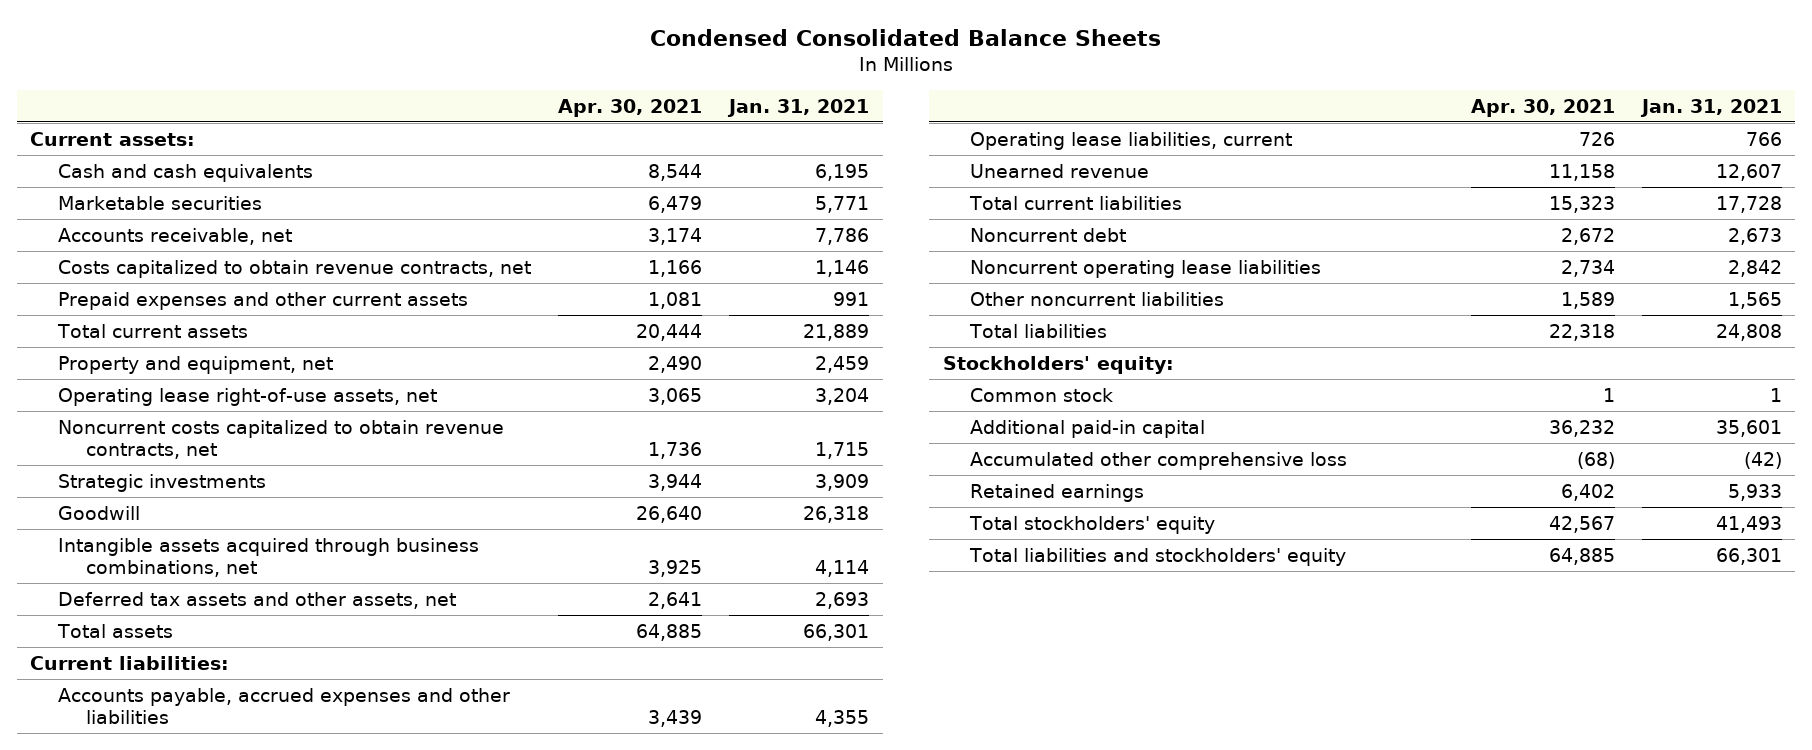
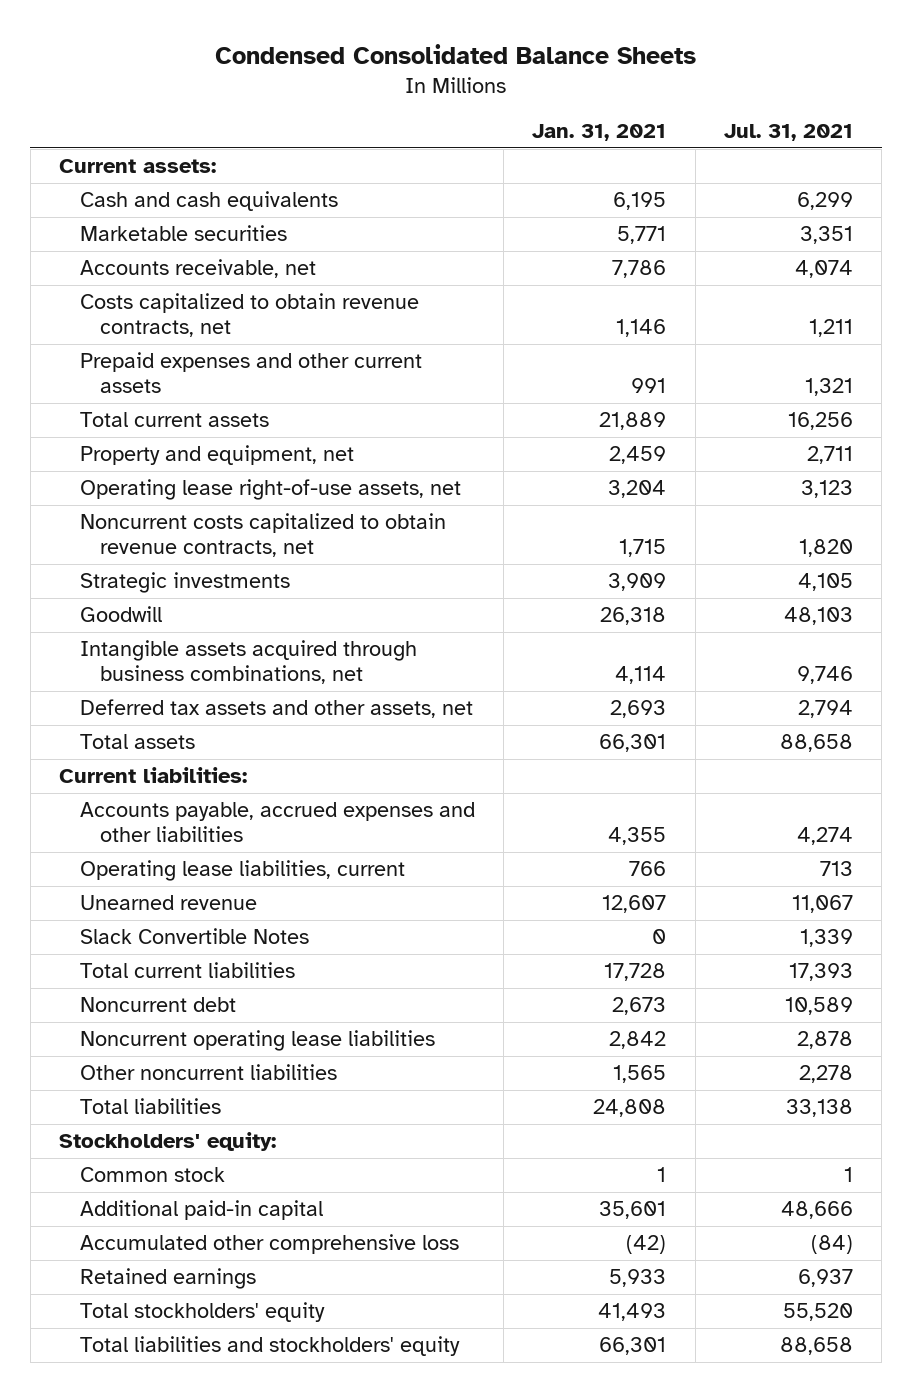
- | Apr. 30, 2021 | Jan. 31, 2021
+ | Jan. 31, 2021 | Jul. 31, 2021
+ Slack Convertible Notes | 0 | 1,339

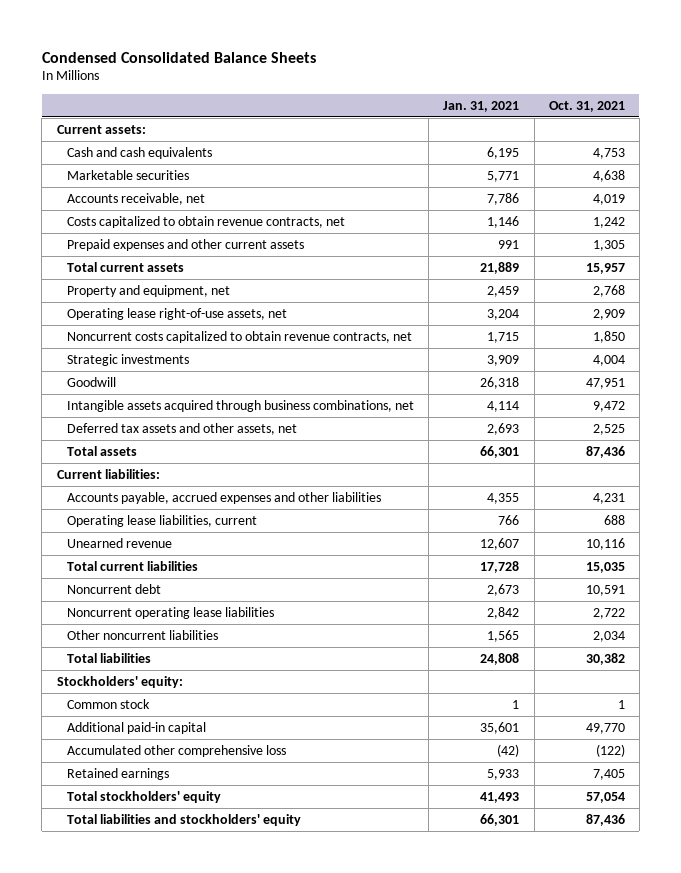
- | Jan. 31, 2021 | Jul. 31, 2021
+ | Jan. 31, 2021 | Oct. 31, 2021
- Slack Convertible Notes | 0 | 1,339

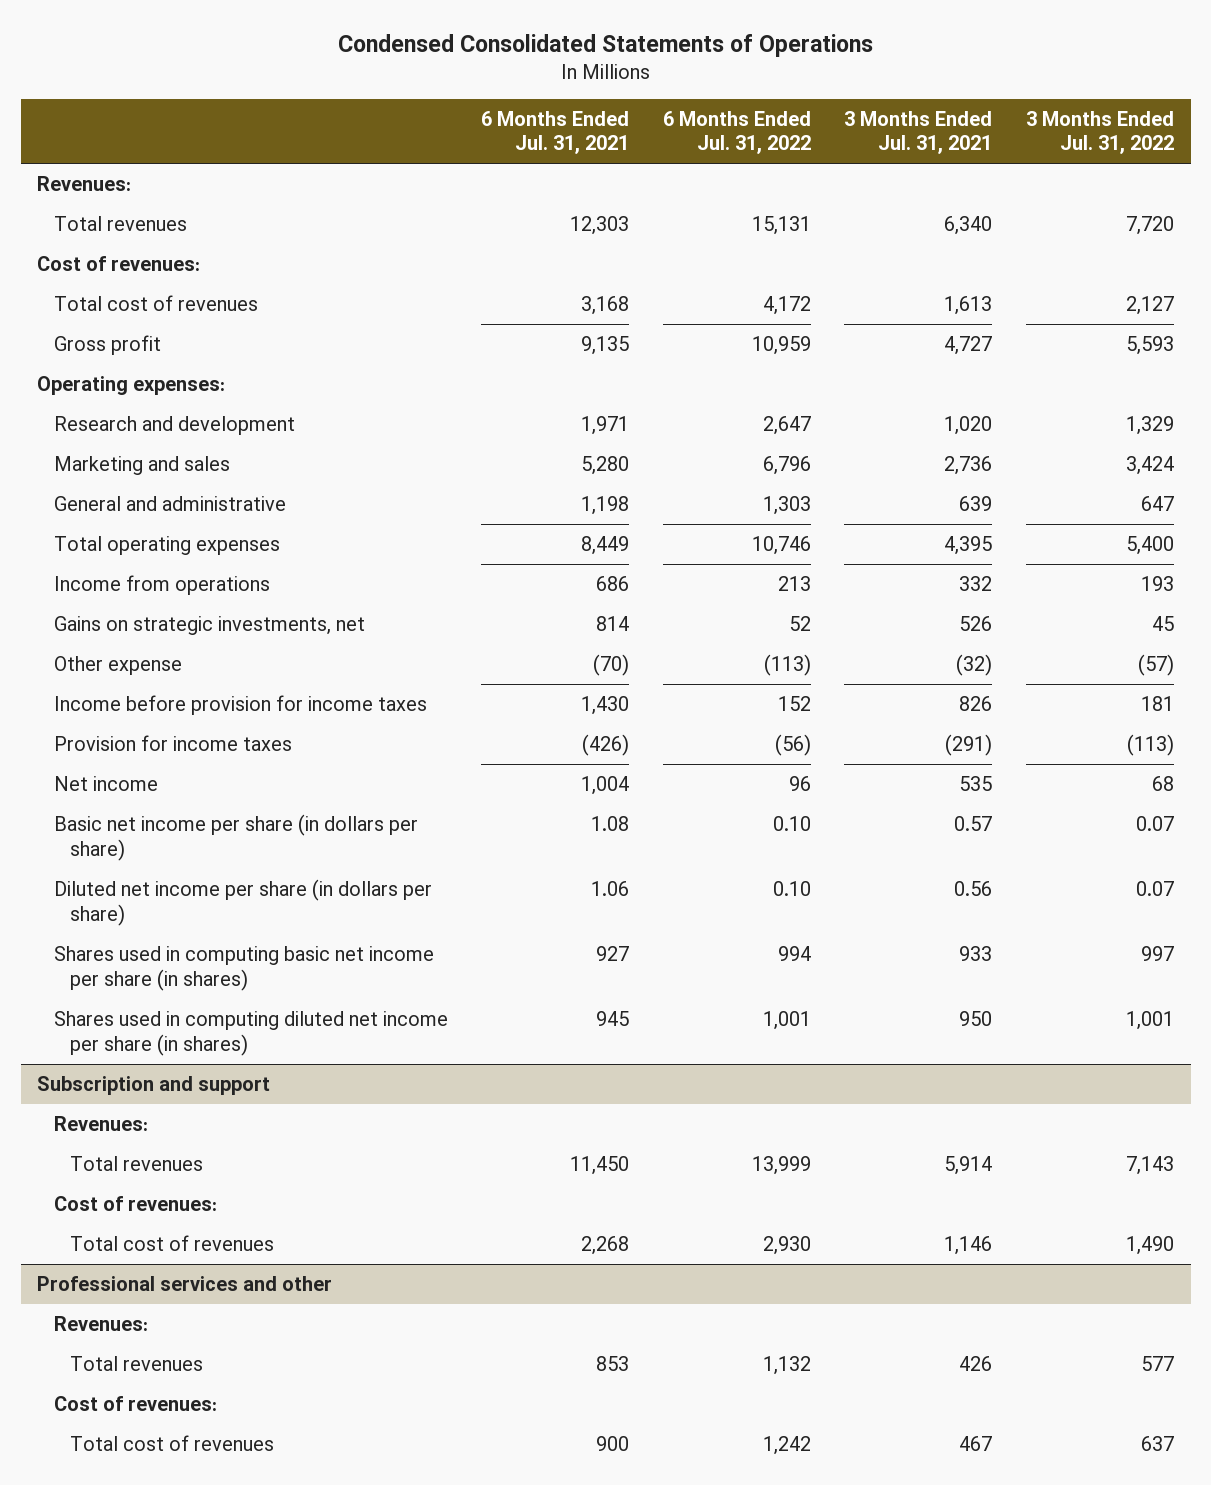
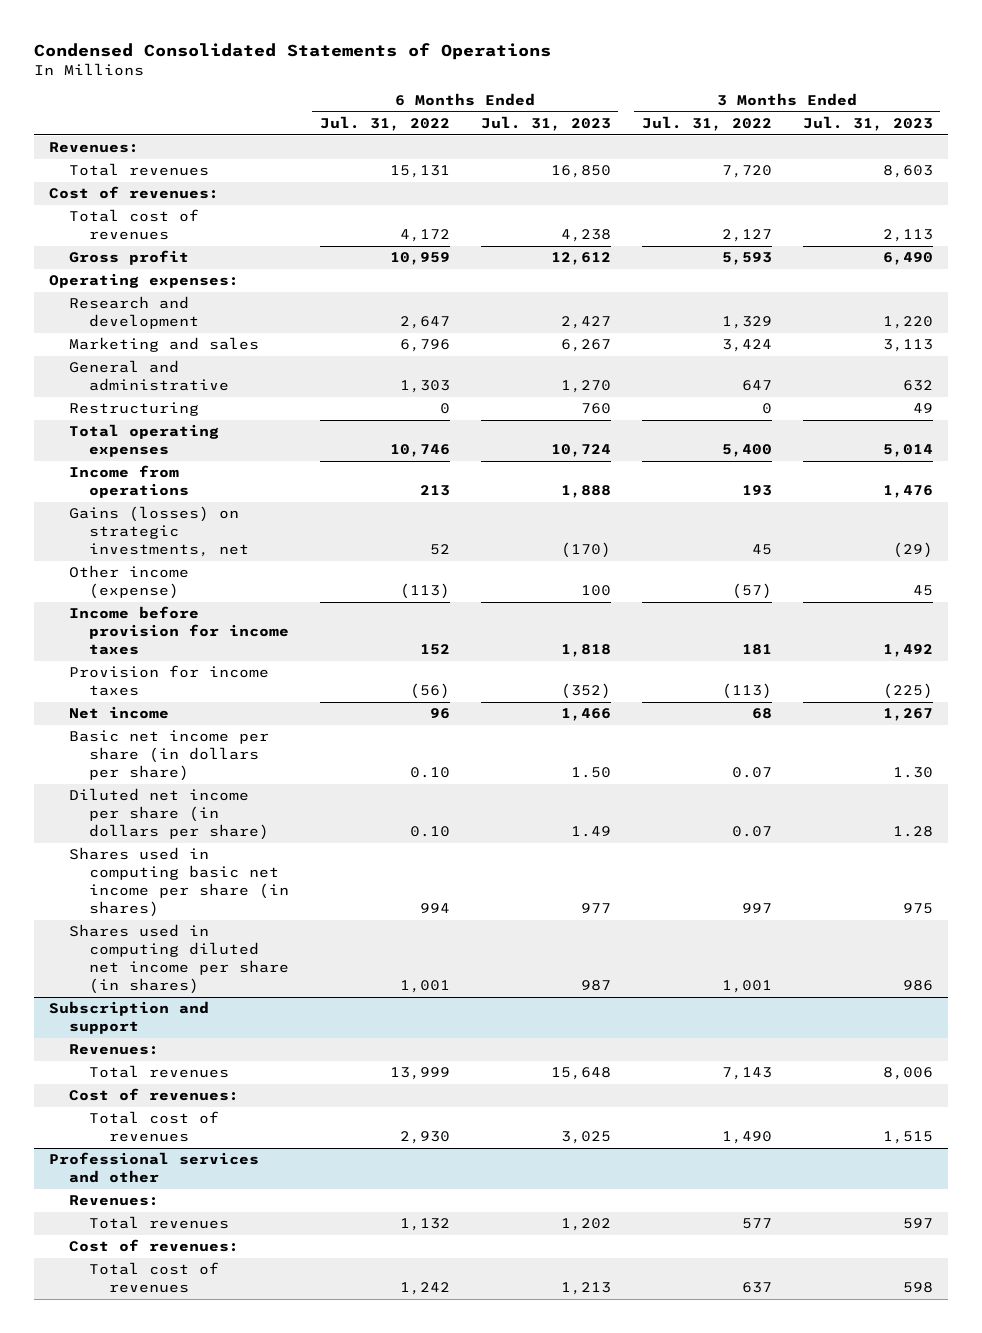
- | 6 Months Ended Jul. 31, 2021 | 6 Months Ended Jul. 31, 2022 | 3 Months Ended Jul. 31, 2021 | 3 Months Ended Jul. 31, 2022
+ | 6 Months Ended Jul. 31, 2022 | 6 Months Ended Jul. 31, 2023 | 3 Months Ended Jul. 31, 2022 | 3 Months Ended Jul. 31, 2023
+ Restructuring | 0 | 760 | 0 | 49
- Gains on strategic investments, net | 814 | 52 | 526 | 45
- Other expense | (70) | (113) | (32) | (57)
+ Gains (losses) on strategic investments, net | 52 | (170) | 45 | (29)
+ Other income (expense) | (113) | 100 | (57) | 45

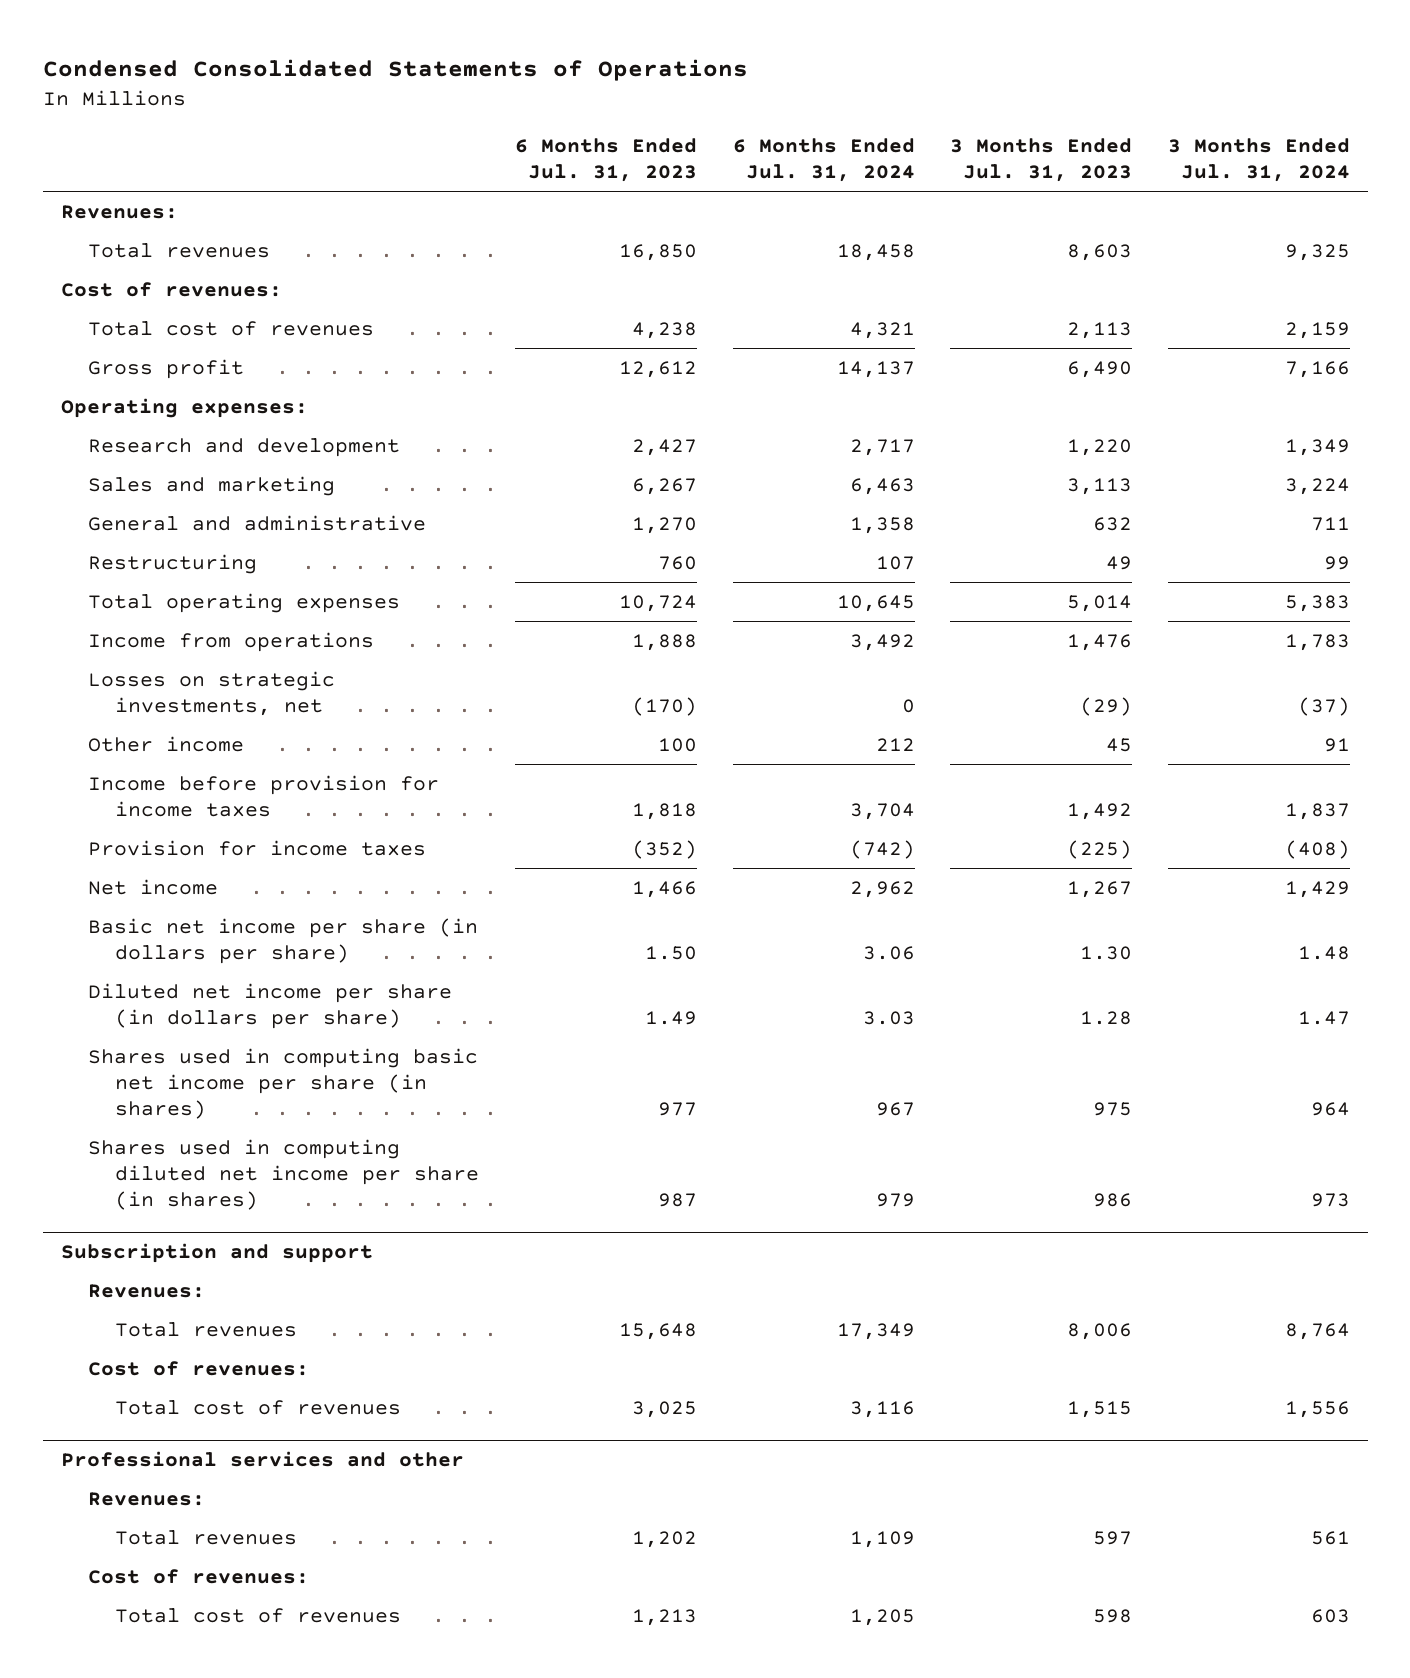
- | 6 Months Ended Jul. 31, 2022 | 6 Months Ended Jul. 31, 2023 | 3 Months Ended Jul. 31, 2022 | 3 Months Ended Jul. 31, 2023
+ | 6 Months Ended Jul. 31, 2023 | 6 Months Ended Jul. 31, 2024 | 3 Months Ended Jul. 31, 2023 | 3 Months Ended Jul. 31, 2024
- Marketing and sales | 6,796 | 6,267 | 3,424 | 3,113
+ Sales and marketing | 6,267 | 6,463 | 3,113 | 3,224
- Gains (losses) on strategic investments, net | 52 | (170) | 45 | (29)
- Other income (expense) | (113) | 100 | (57) | 45
+ Losses on strategic investments, net | (170) | 0 | (29) | (37)
+ Other income | 100 | 212 | 45 | 91

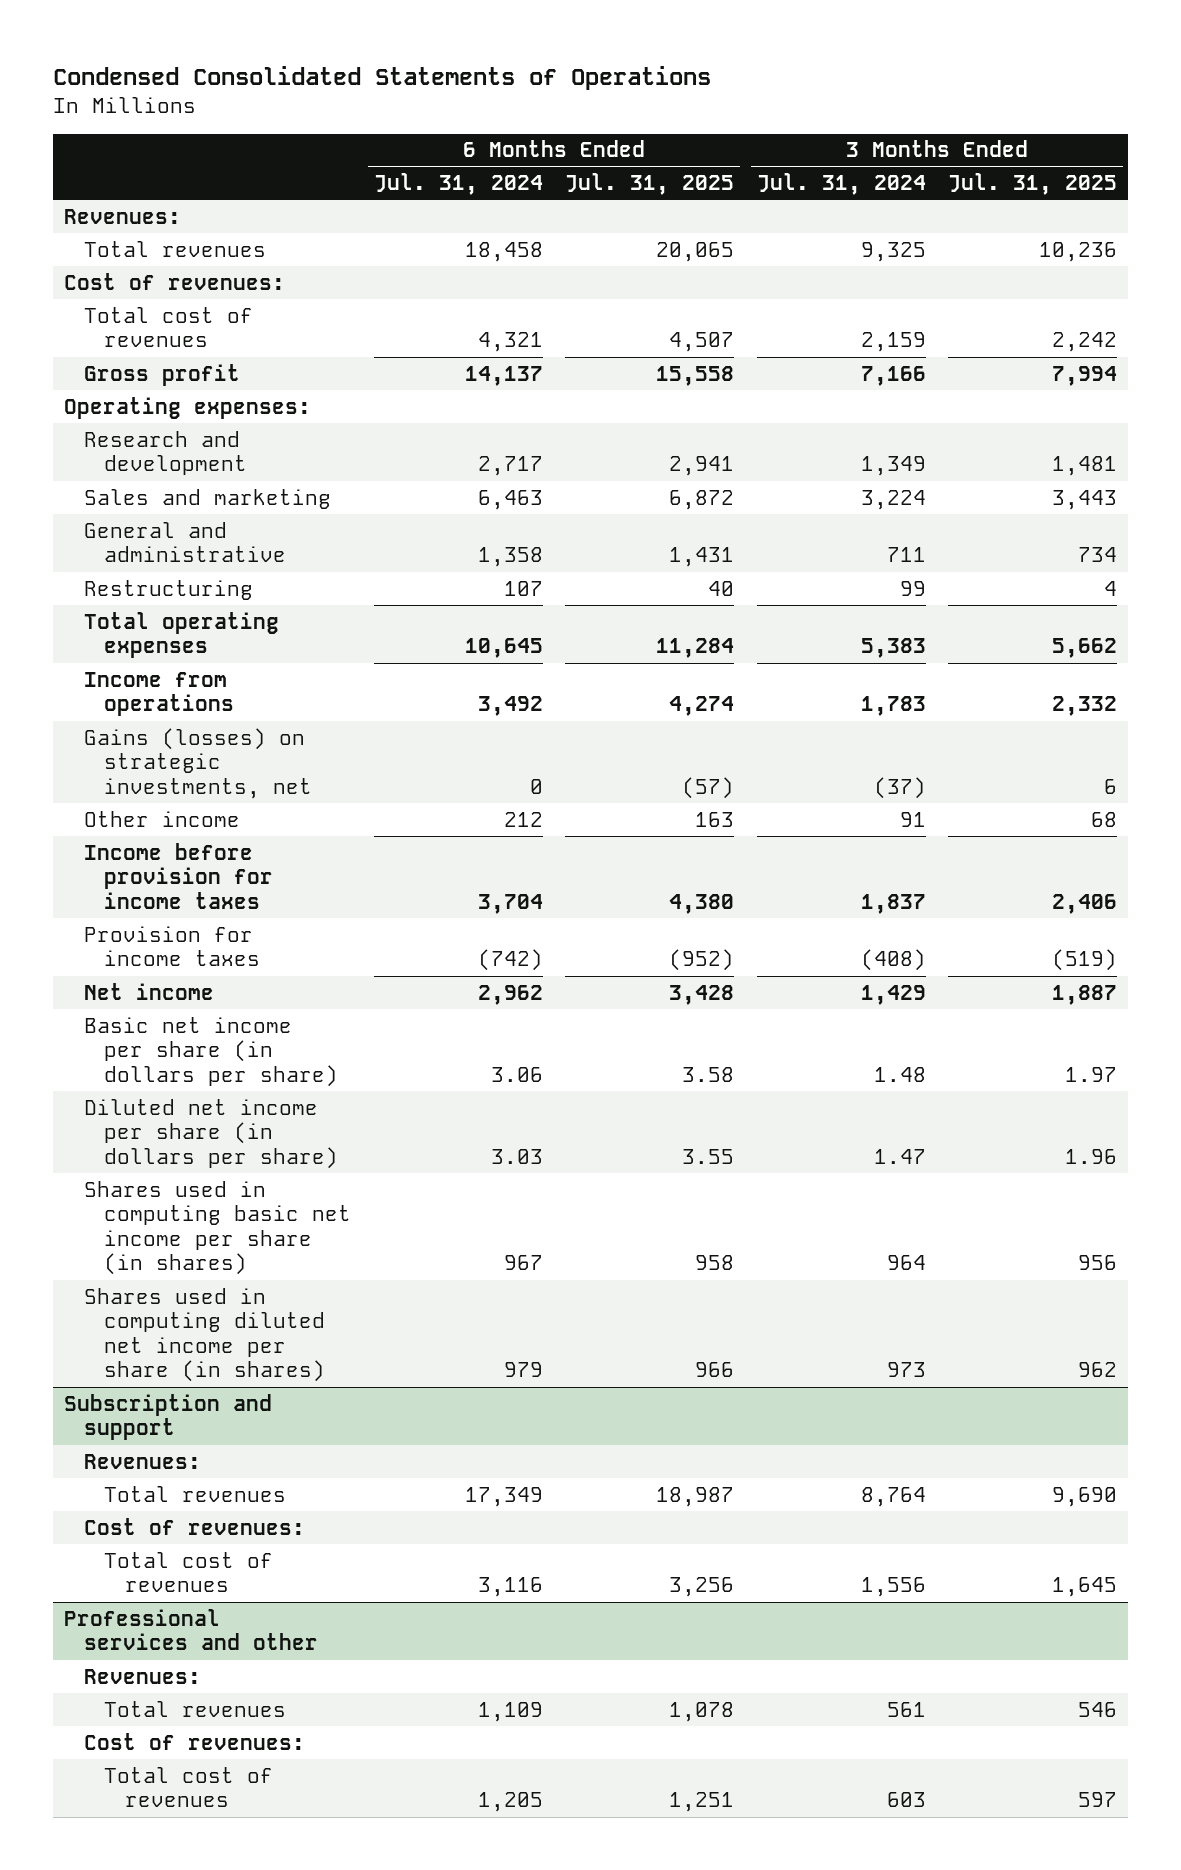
- | 6 Months Ended Jul. 31, 2023 | 6 Months Ended Jul. 31, 2024 | 3 Months Ended Jul. 31, 2023 | 3 Months Ended Jul. 31, 2024
+ | 6 Months Ended Jul. 31, 2024 | 6 Months Ended Jul. 31, 2025 | 3 Months Ended Jul. 31, 2024 | 3 Months Ended Jul. 31, 2025
- Losses on strategic investments, net | (170) | 0 | (29) | (37)
+ Gains (losses) on strategic investments, net | 0 | (57) | (37) | 6

